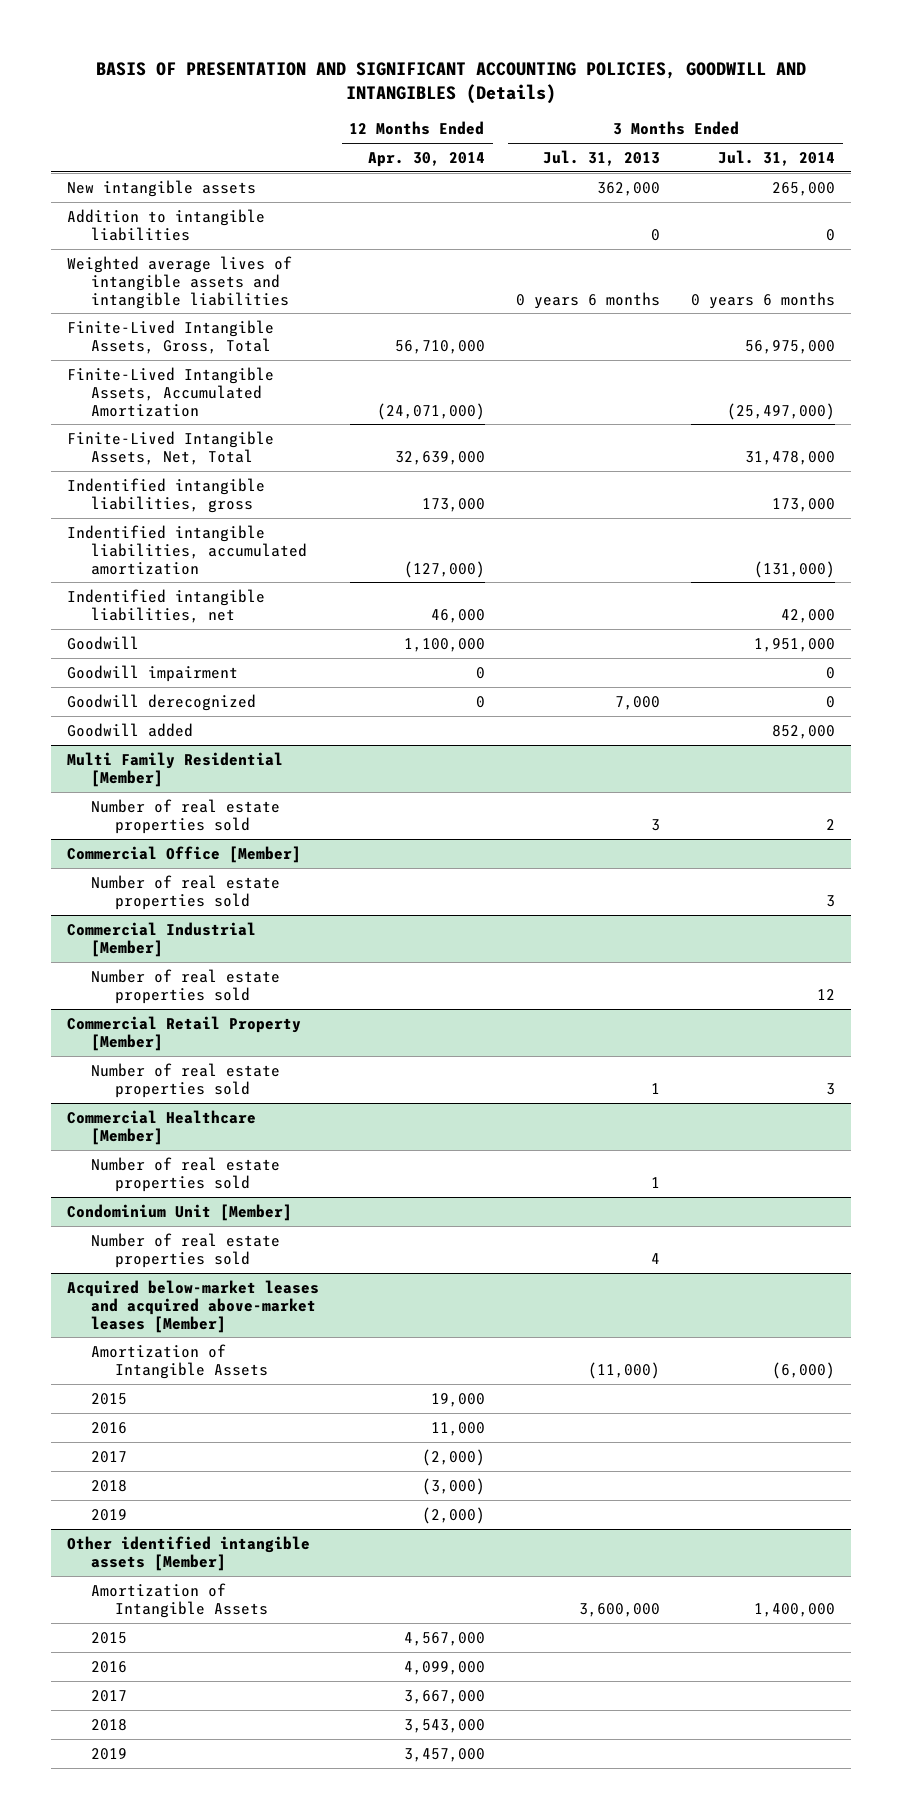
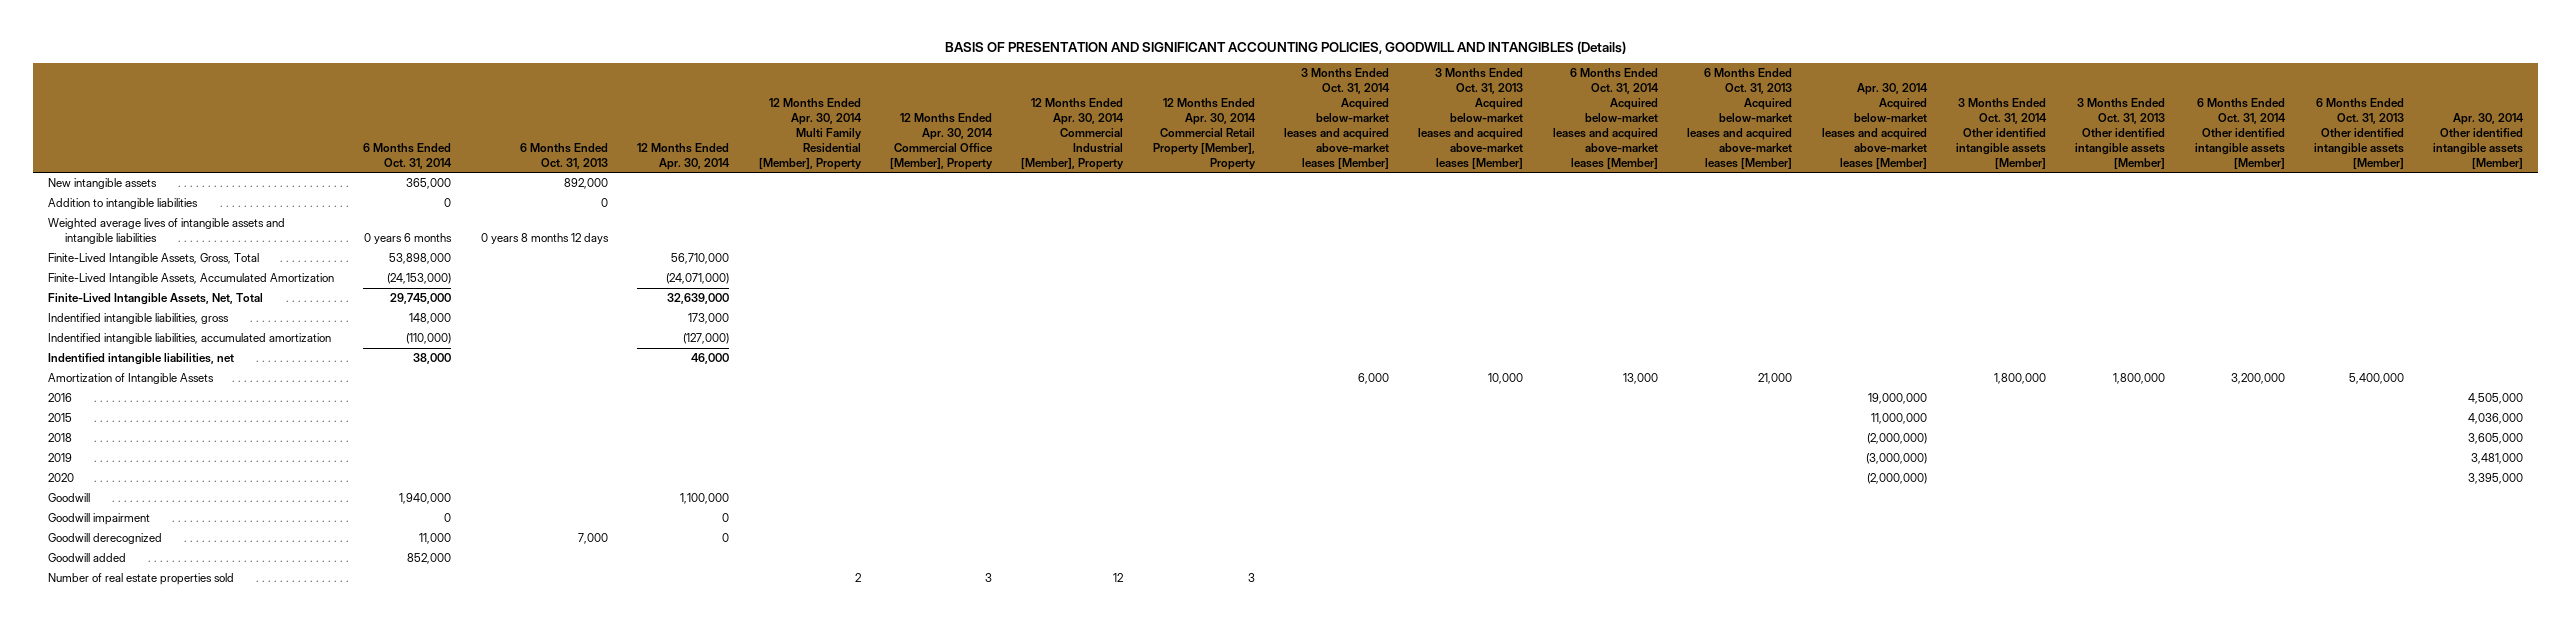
- | 12 Months Ended Apr. 30, 2014 | 3 Months Ended Jul. 31, 2013 | 3 Months Ended Jul. 31, 2014
+ | 6 Months Ended Oct. 31, 2014 | 6 Months Ended Oct. 31, 2013 | 12 Months Ended Apr. 30, 2014 | 12 Months Ended Apr. 30, 2014 Multi Family Residential [Member], Property | 12 Months Ended Apr. 30, 2014 Commercial Office [Member], Property | 12 Months Ended Apr. 30, 2014 Commercial Industrial [Member], Property | 12 Months Ended Apr. 30, 2014 Commercial Retail Property [Member], Property | 3 Months Ended Oct. 31, 2014 Acquired below-market leases and acquired above-market leases [Member] | 3 Months Ended Oct. 31, 2013 Acquired below-market leases and acquired above-market leases [Member] | 6 Months Ended Oct. 31, 2014 Acquired below-market leases and acquired above-market leases [Member] | 6 Months Ended Oct. 31, 2013 Acquired below-market leases and acquired above-market leases [Member] | Apr. 30, 2014 Acquired below-market leases and acquired above-market leases [Member] | 3 Months Ended Oct. 31, 2014 Other identified intangible assets [Member] | 3 Months Ended Oct. 31, 2013 Other identified intangible assets [Member] | 6 Months Ended Oct. 31, 2014 Other identified intangible assets [Member] | 6 Months Ended Oct. 31, 2013 Other identified intangible assets [Member] | Apr. 30, 2014 Other identified intangible assets [Member]
+ Amortization of Intangible Assets | | | | | | | | 6,000 | 10,000 | 13,000 | 21,000 | | 1,800,000 | 1,800,000 | 3,200,000 | 5,400,000 |
+ 2016 | | | | | | | | | | | | 19,000,000 | | | | | 4,505,000
+ 2015 | | | | | | | | | | | | 11,000,000 | | | | | 4,036,000
+ 2018 | | | | | | | | | | | | (2,000,000) | | | | | 3,605,000
+ 2019 | | | | | | | | | | | | (3,000,000) | | | | | 3,481,000
+ 2020 | | | | | | | | | | | | (2,000,000) | | | | | 3,395,000
- Multi Family Residential [Member]
- Number of real estate properties sold | | 3 | 2
- Commercial Office [Member]
- Number of real estate properties sold | | | 3
- Commercial Industrial [Member]
- Number of real estate properties sold | | | 12
- Commercial Retail Property [Member]
- Number of real estate properties sold | | 1 | 3
- Commercial Healthcare [Member]
- Number of real estate properties sold | | 1 |
- Condominium Unit [Member]
- Number of real estate properties sold | | 4 |
- Acquired below-market leases and acquired above-market leases [Member]
- Amortization of Intangible Assets | | (11,000) | (6,000)
- 2015 | 19,000 | |
- 2016 | 11,000 | |
- 2017 | (2,000) | |
- 2018 | (3,000) | |
- 2019 | (2,000) | |
- Other identified intangible assets [Member]
- Amortization of Intangible Assets | | 3,600,000 | 1,400,000
- 2015 | 4,567,000 | |
- 2016 | 4,099,000 | |
- 2017 | 3,667,000 | |
- 2018 | 3,543,000 | |
- 2019 | 3,457,000 | |
+ Number of real estate properties sold | | | | 2 | 3 | 12 | 3 | | | | | | | | | |

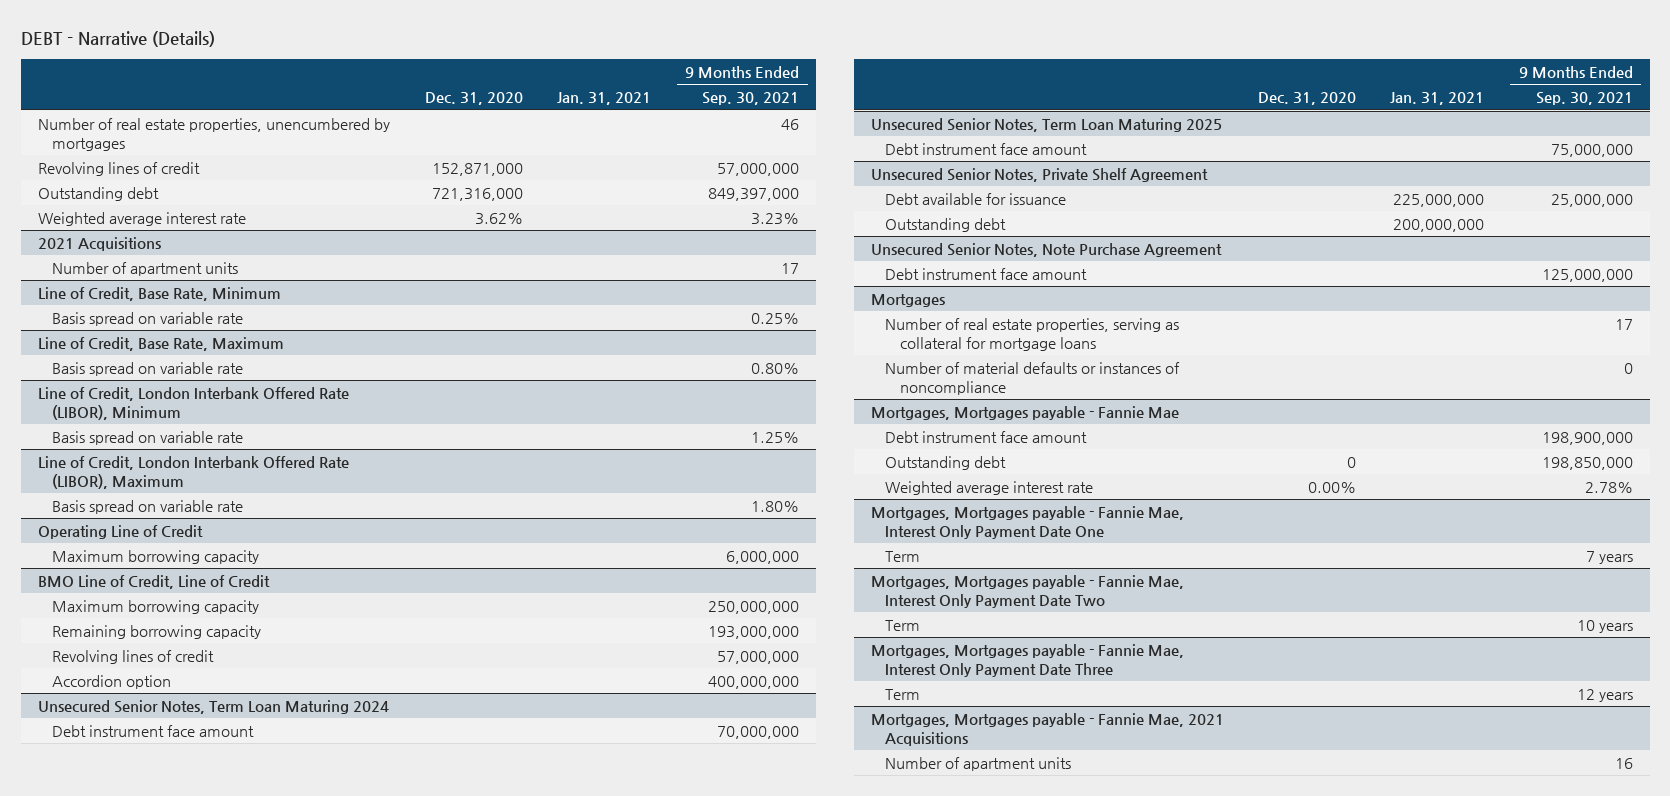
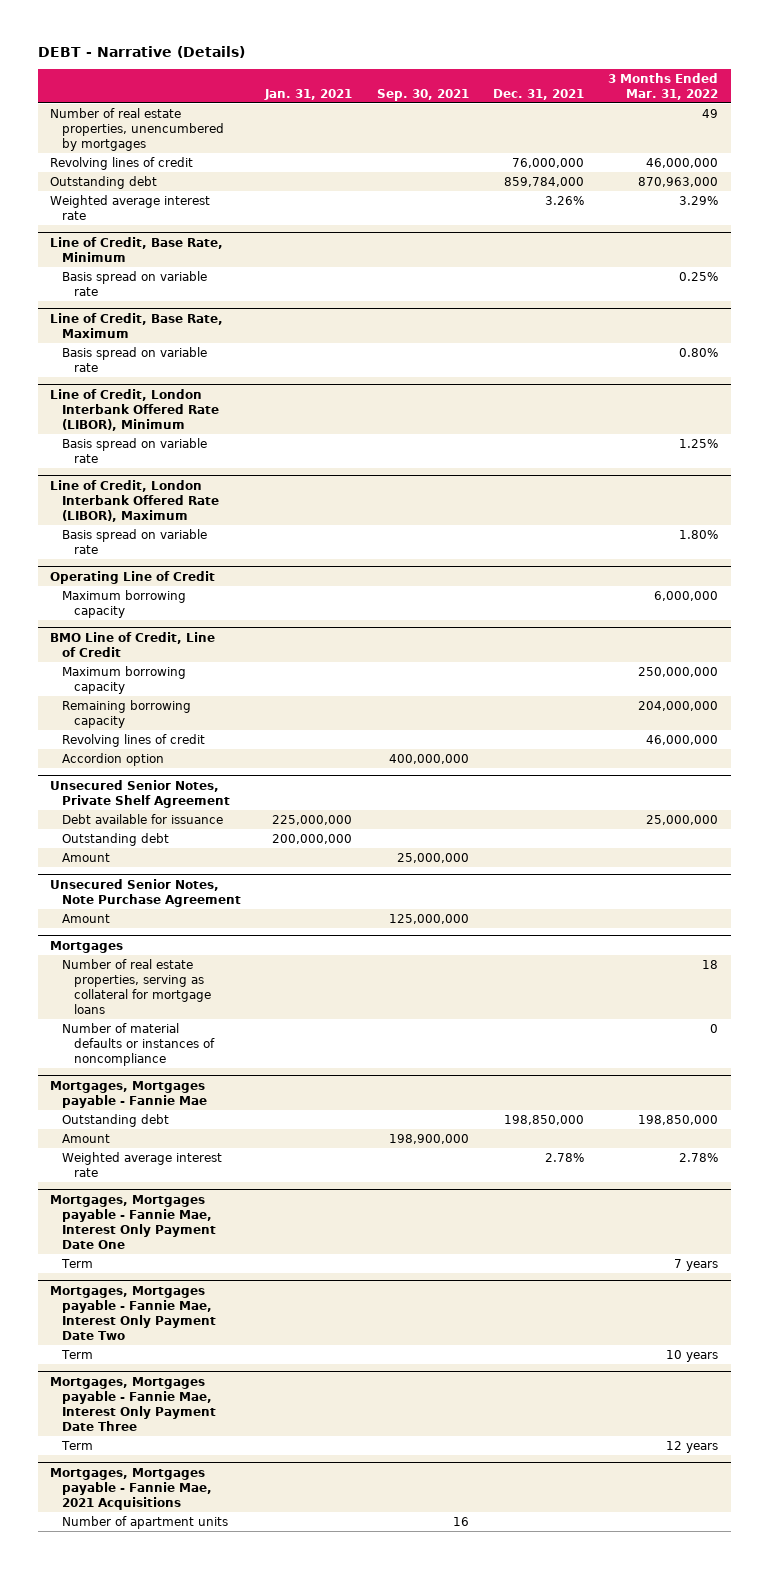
- | Dec. 31, 2020 | Jan. 31, 2021 | 9 Months Ended Sep. 30, 2021
+ | Jan. 31, 2021 | Sep. 30, 2021 | Dec. 31, 2021 | 3 Months Ended Mar. 31, 2022
- 2021 Acquisitions
- Number of apartment units | | | 17
- Unsecured Senior Notes, Term Loan Maturing 2024
- Debt instrument face amount | | | 70,000,000
- Unsecured Senior Notes, Term Loan Maturing 2025
- Debt instrument face amount | | | 75,000,000
@ Unsecured Senior Notes, Private Shelf Agreement
+ Amount | | 25,000,000 | |
@ Unsecured Senior Notes, Note Purchase Agreement
- Debt instrument face amount | | | 125,000,000
+ Amount | | 125,000,000 | |
@ Mortgages, Mortgages payable - Fannie Mae
- Debt instrument face amount | | | 198,900,000
+ Amount | | 198,900,000 | |

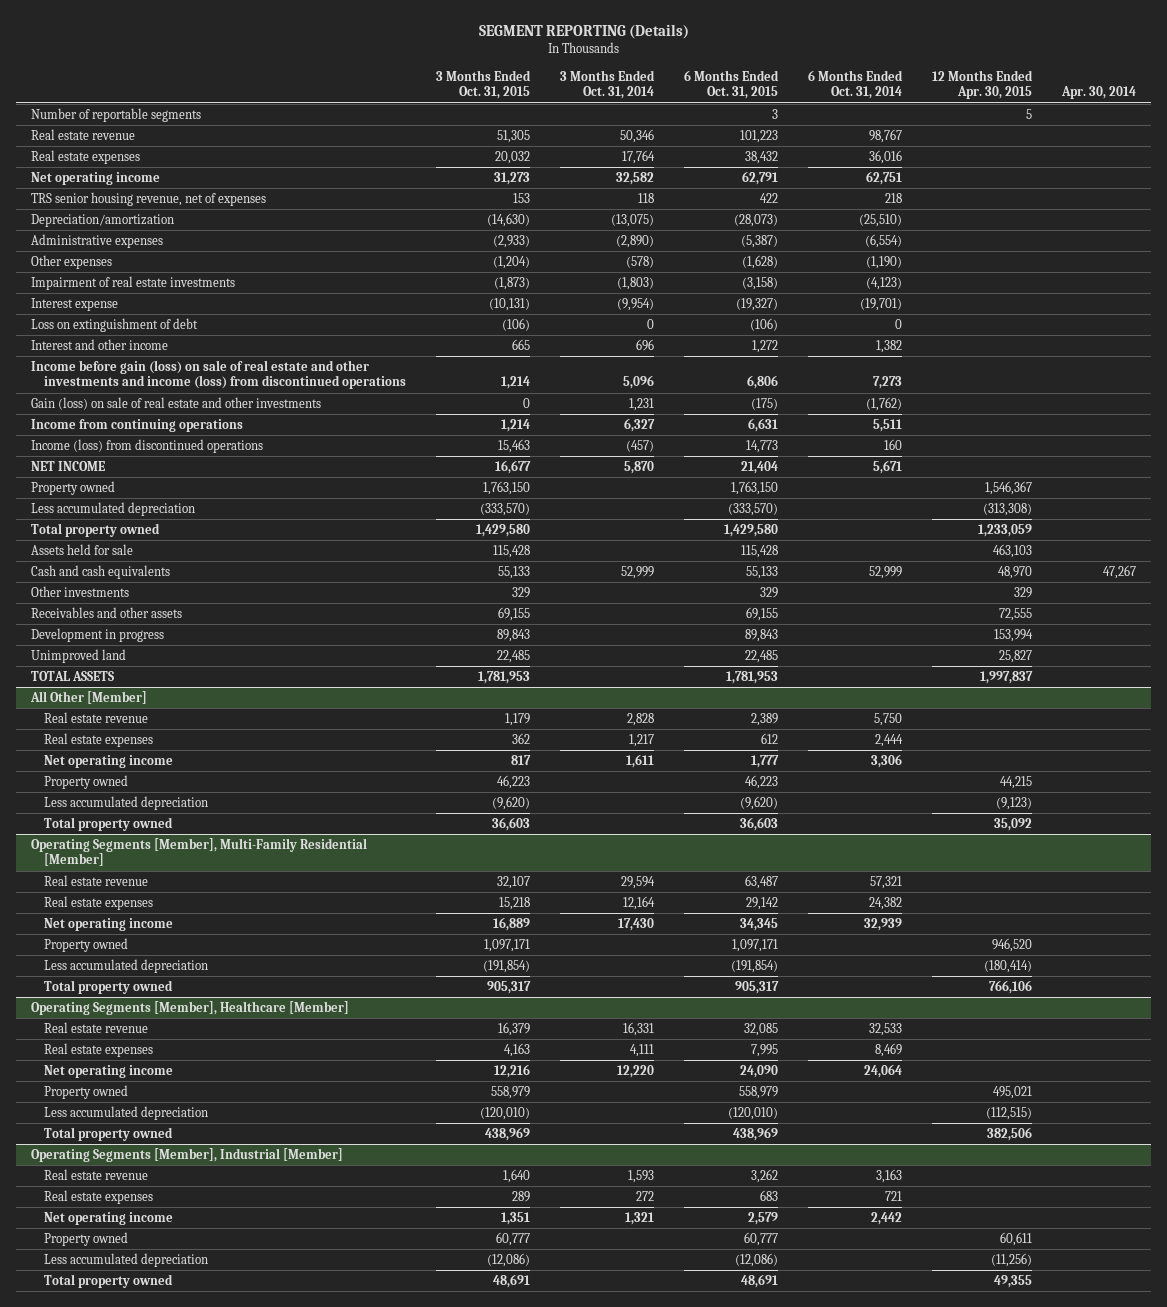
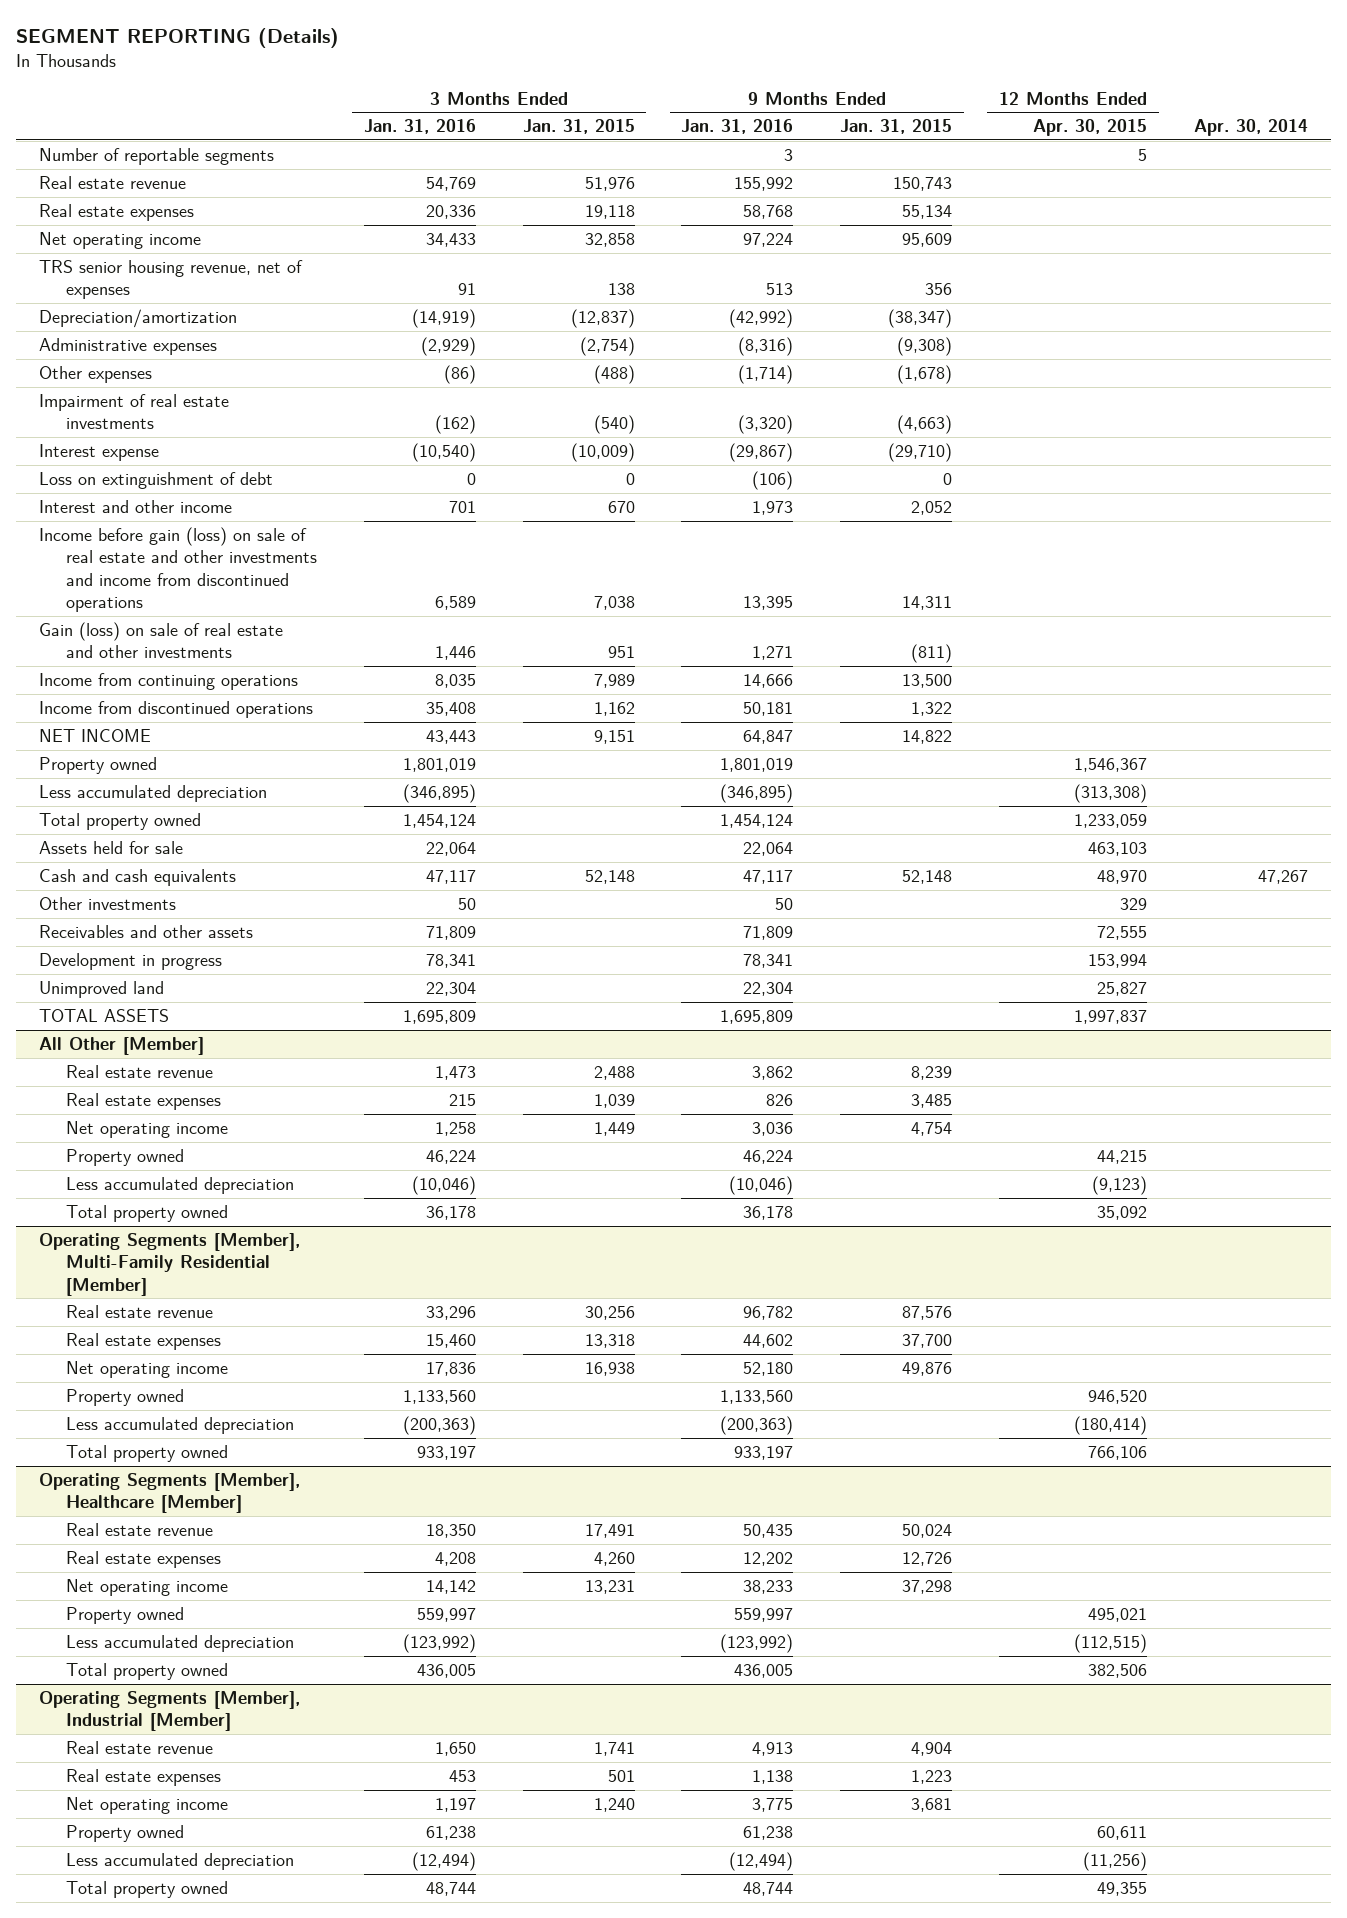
- | 3 Months Ended Oct. 31, 2015 | 3 Months Ended Oct. 31, 2014 | 6 Months Ended Oct. 31, 2015 | 6 Months Ended Oct. 31, 2014 | 12 Months Ended Apr. 30, 2015 | Apr. 30, 2014
+ | 3 Months Ended Jan. 31, 2016 | 3 Months Ended Jan. 31, 2015 | 9 Months Ended Jan. 31, 2016 | 9 Months Ended Jan. 31, 2015 | 12 Months Ended Apr. 30, 2015 | Apr. 30, 2014
- Income before gain (loss) on sale of real estate and other investments and income (loss) from discontinued operations | 1,214 | 5,096 | 6,806 | 7,273 | |
+ Income before gain (loss) on sale of real estate and other investments and income from discontinued operations | 6,589 | 7,038 | 13,395 | 14,311 | |
- Income (loss) from discontinued operations | 15,463 | (457) | 14,773 | 160 | |
+ Income from discontinued operations | 35,408 | 1,162 | 50,181 | 1,322 | |

